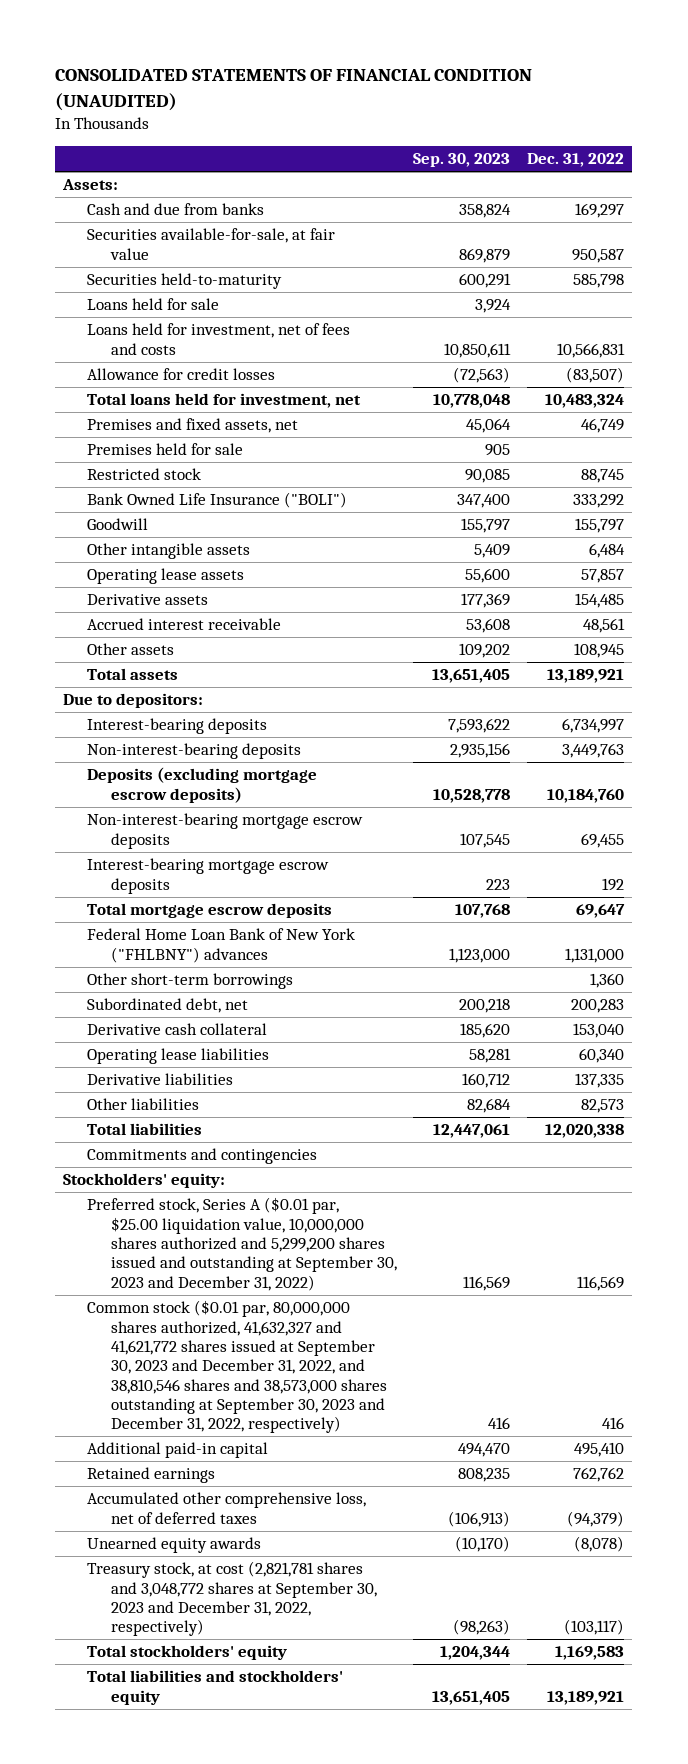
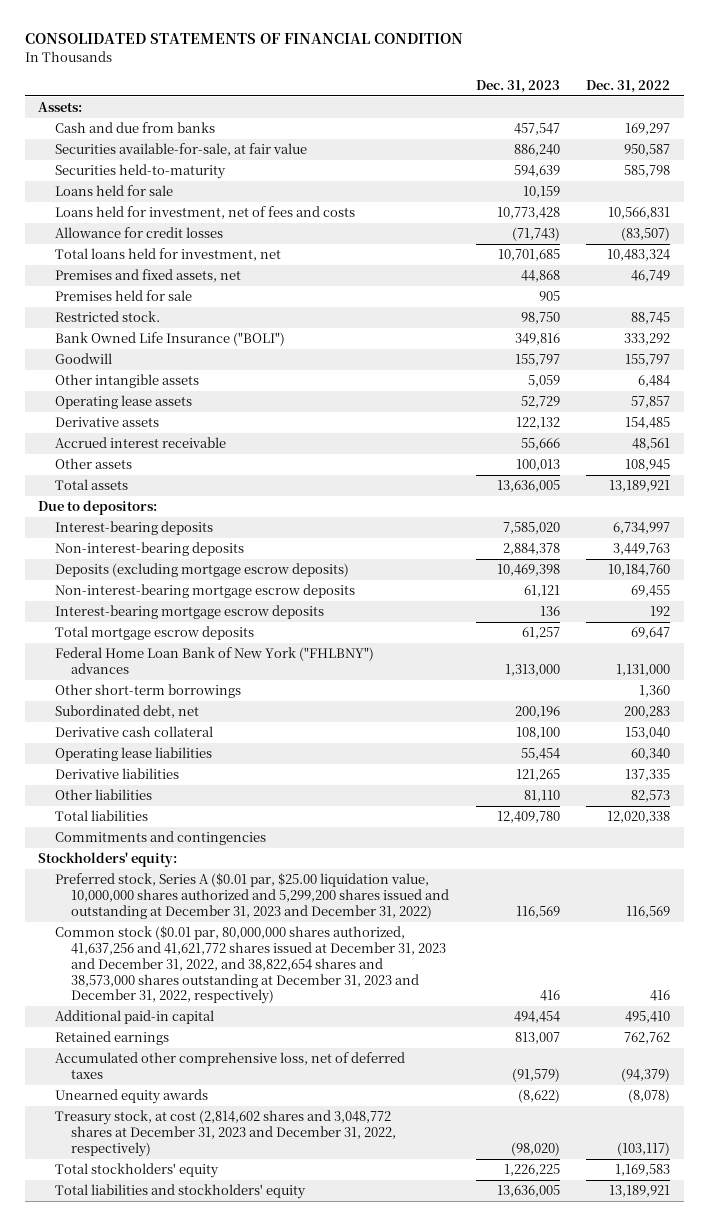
- CONSOLIDATED STATEMENTS OF FINANCIAL CONDITION (UNAUDITED)
+ CONSOLIDATED STATEMENTS OF FINANCIAL CONDITION
- | Sep. 30, 2023 | Dec. 31, 2022
+ | Dec. 31, 2023 | Dec. 31, 2022
- Restricted stock | 90,085 | 88,745
+ Restricted stock. | 98,750 | 88,745
- Preferred stock, Series A ($0.01 par, $25.00 liquidation value, 10,000,000 shares authorized and 5,299,200 shares issued and outstanding at September 30, 2023 and December 31, 2022) | 116,569 | 116,569
- Common stock ($0.01 par, 80,000,000 shares authorized, 41,632,327 and 41,621,772 shares issued at September 30, 2023 and December 31, 2022, and 38,810,546 shares and 38,573,000 shares outstanding at September 30, 2023 and December 31, 2022, respectively) | 416 | 416
+ Preferred stock, Series A ($0.01 par, $25.00 liquidation value, 10,000,000 shares authorized and 5,299,200 shares issued and outstanding at December 31, 2023 and December 31, 2022) | 116,569 | 116,569
+ Common stock ($0.01 par, 80,000,000 shares authorized, 41,637,256 and 41,621,772 shares issued at December 31, 2023 and December 31, 2022, and 38,822,654 shares and 38,573,000 shares outstanding at December 31, 2023 and December 31, 2022, respectively) | 416 | 416
- Treasury stock, at cost (2,821,781 shares and 3,048,772 shares at September 30, 2023 and December 31, 2022, respectively) | (98,263) | (103,117)
+ Treasury stock, at cost (2,814,602 shares and 3,048,772 shares at December 31, 2023 and December 31, 2022, respectively) | (98,020) | (103,117)

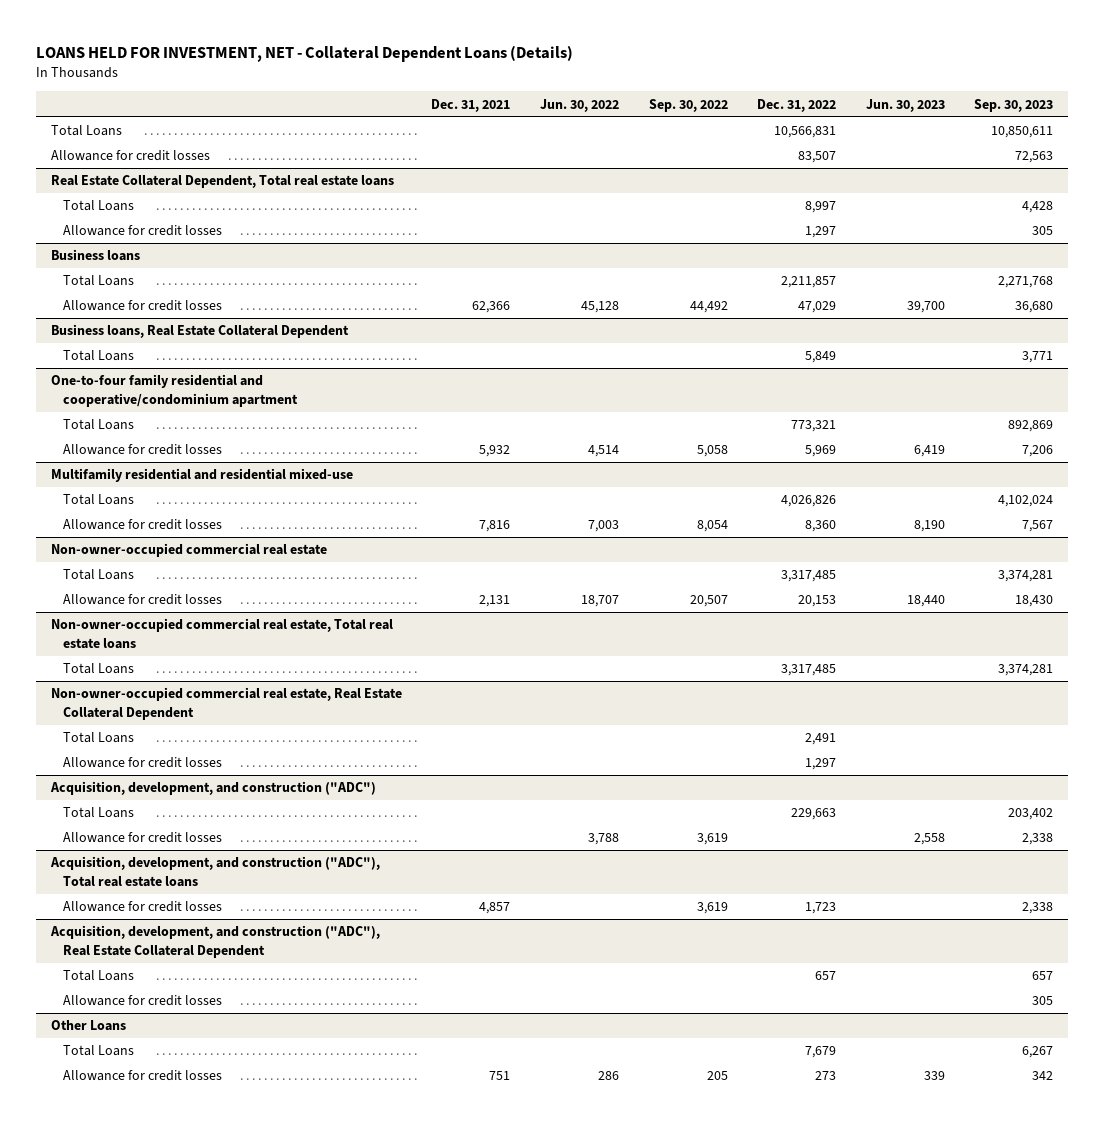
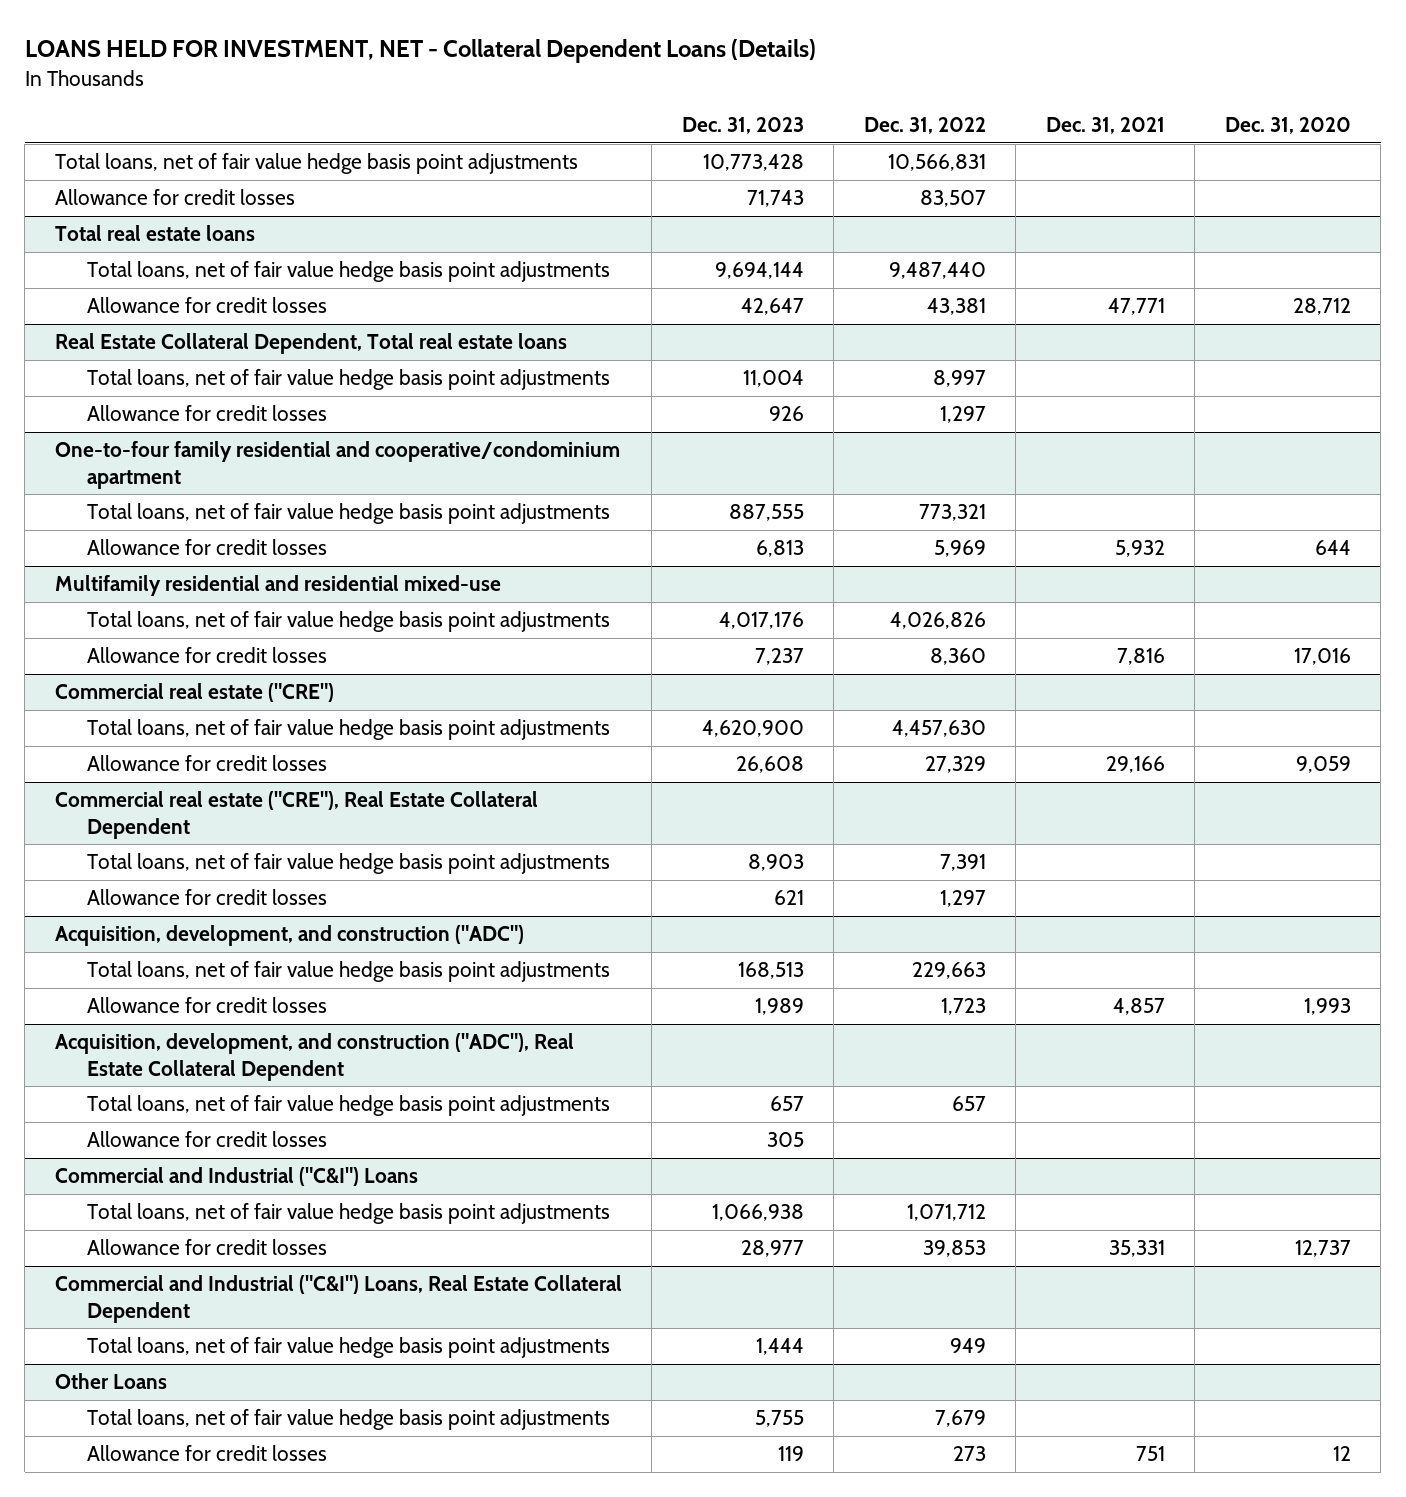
- | Dec. 31, 2021 | Jun. 30, 2022 | Sep. 30, 2022 | Dec. 31, 2022 | Jun. 30, 2023 | Sep. 30, 2023
+ | Dec. 31, 2023 | Dec. 31, 2022 | Dec. 31, 2021 | Dec. 31, 2020
- Total Loans | | | | 10,566,831 | | 10,850,611
+ Total loans, net of fair value hedge basis point adjustments | 10,773,428 | 10,566,831 | |
+ Total real estate loans
+ Total loans, net of fair value hedge basis point adjustments | 9,694,144 | 9,487,440 | |
+ Allowance for credit losses | 42,647 | 43,381 | 47,771 | 28,712
@ Real Estate Collateral Dependent, Total real estate loans
- Total Loans | | | | 8,997 | | 4,428
+ Total loans, net of fair value hedge basis point adjustments | 11,004 | 8,997 | |
- Business loans
- Total Loans | | | | 2,211,857 | | 2,271,768
- Allowance for credit losses | 62,366 | 45,128 | 44,492 | 47,029 | 39,700 | 36,680
- Business loans, Real Estate Collateral Dependent
- Total Loans | | | | 5,849 | | 3,771
@ One-to-four family residential and cooperative/condominium apartment
- Total Loans | | | | 773,321 | | 892,869
+ Total loans, net of fair value hedge basis point adjustments | 887,555 | 773,321 | |
@ Multifamily residential and residential mixed-use
- Total Loans | | | | 4,026,826 | | 4,102,024
+ Total loans, net of fair value hedge basis point adjustments | 4,017,176 | 4,026,826 | |
- Non-owner-occupied commercial real estate
- Total Loans | | | | 3,317,485 | | 3,374,281
- Allowance for credit losses | 2,131 | 18,707 | 20,507 | 20,153 | 18,440 | 18,430
- Non-owner-occupied commercial real estate, Total real estate loans
- Total Loans | | | | 3,317,485 | | 3,374,281
- Non-owner-occupied commercial real estate, Real Estate Collateral Dependent
- Total Loans | | | | 2,491 | |
+ Commercial real estate ("CRE")
+ Total loans, net of fair value hedge basis point adjustments | 4,620,900 | 4,457,630 | |
+ Allowance for credit losses | 26,608 | 27,329 | 29,166 | 9,059
+ Commercial real estate ("CRE"), Real Estate Collateral Dependent
+ Total loans, net of fair value hedge basis point adjustments | 8,903 | 7,391 | |
@ Acquisition, development, and construction ("ADC")
- Total Loans | | | | 229,663 | | 203,402
- Allowance for credit losses | | 3,788 | 3,619 | | 2,558 | 2,338
- Acquisition, development, and construction ("ADC"), Total real estate loans
@ Acquisition, development, and construction ("ADC")
+ Total loans, net of fair value hedge basis point adjustments | 168,513 | 229,663 | |
@ Acquisition, development, and construction ("ADC"), Real Estate Collateral Dependent
- Total Loans | | | | 657 | | 657
+ Total loans, net of fair value hedge basis point adjustments | 657 | 657 | |
+ Commercial and Industrial ("C&I") Loans
+ Total loans, net of fair value hedge basis point adjustments | 1,066,938 | 1,071,712 | |
+ Allowance for credit losses | 28,977 | 39,853 | 35,331 | 12,737
+ Commercial and Industrial ("C&I") Loans, Real Estate Collateral Dependent
+ Total loans, net of fair value hedge basis point adjustments | 1,444 | 949 | |
@ Other Loans
- Total Loans | | | | 7,679 | | 6,267
+ Total loans, net of fair value hedge basis point adjustments | 5,755 | 7,679 | |

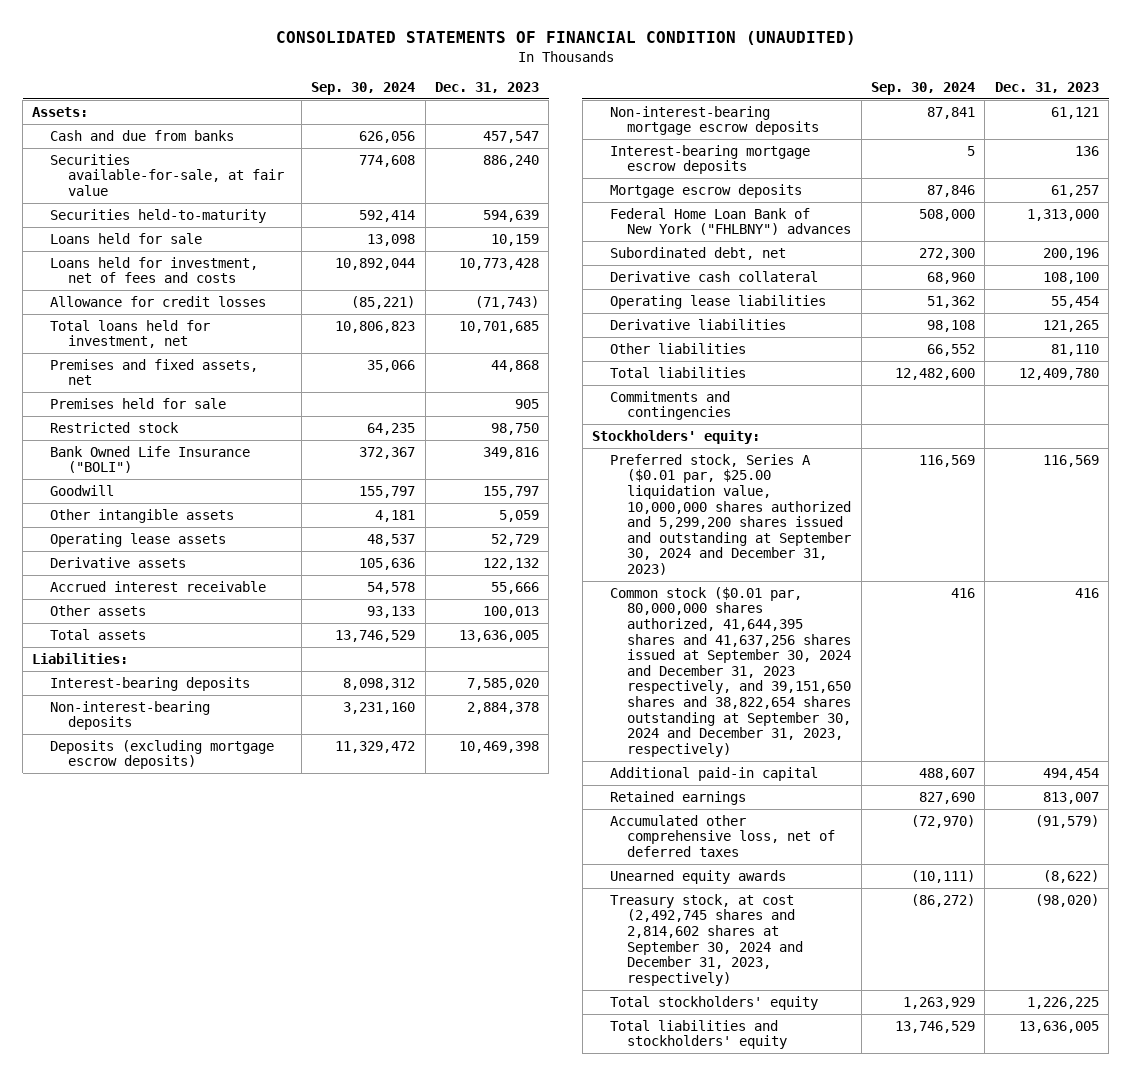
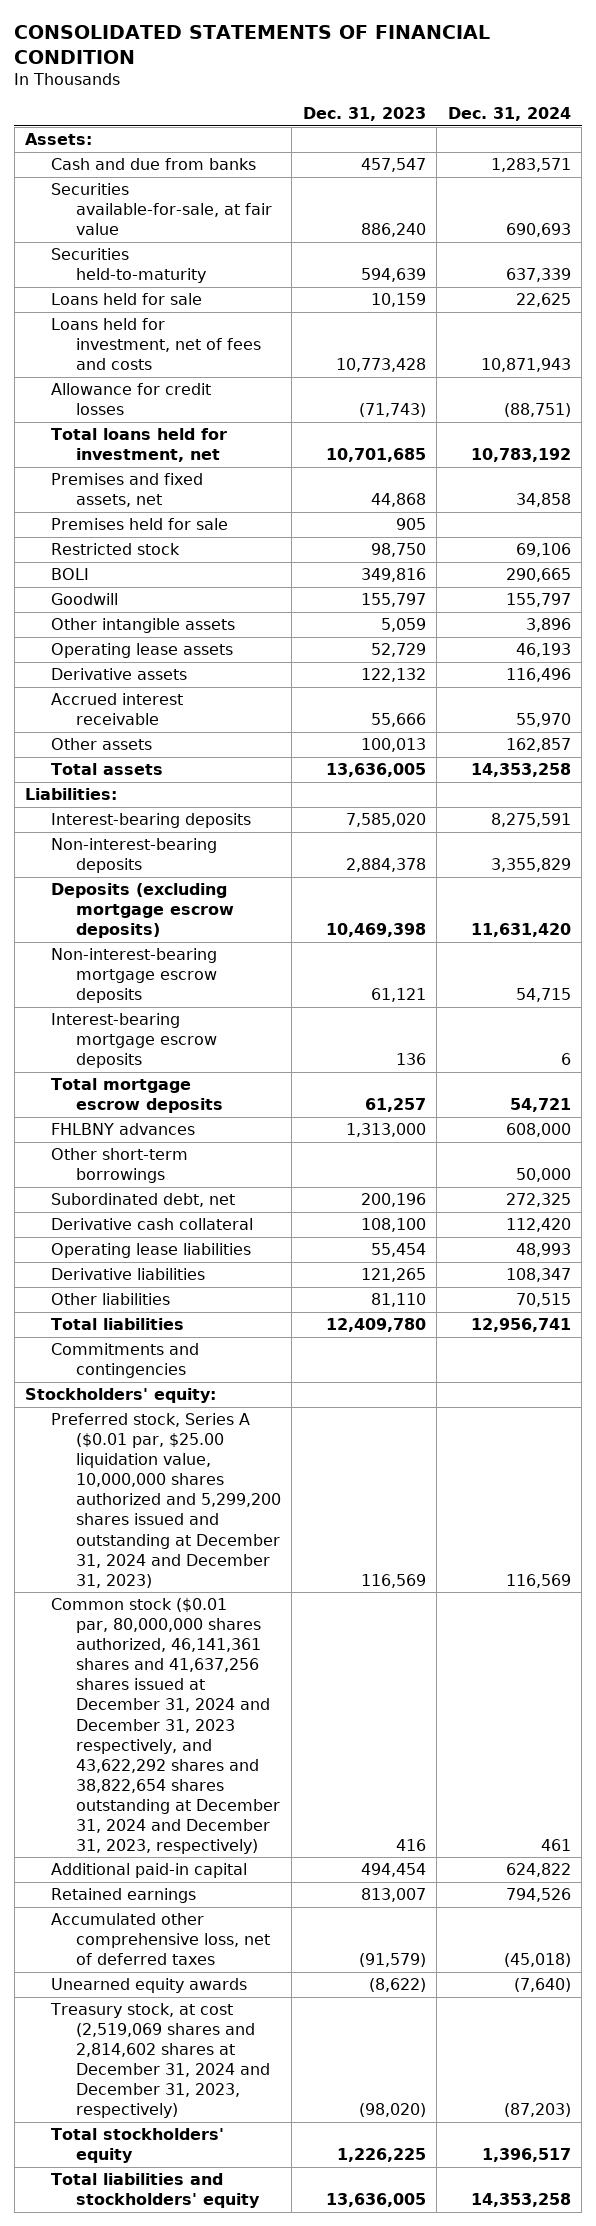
- CONSOLIDATED STATEMENTS OF FINANCIAL CONDITION (UNAUDITED)
+ CONSOLIDATED STATEMENTS OF FINANCIAL CONDITION
- | Sep. 30, 2024 | Dec. 31, 2023
+ | Dec. 31, 2023 | Dec. 31, 2024
- Bank Owned Life Insurance ("BOLI") | 372,367 | 349,816
+ BOLI | 349,816 | 290,665
- Mortgage escrow deposits | 87,846 | 61,257
- Federal Home Loan Bank of New York ("FHLBNY") advances | 508,000 | 1,313,000
+ Total mortgage escrow deposits | 61,257 | 54,721
+ FHLBNY advances | 1,313,000 | 608,000
+ Other short-term borrowings | | 50,000
- Preferred stock, Series A ($0.01 par, $25.00 liquidation value, 10,000,000 shares authorized and 5,299,200 shares issued and outstanding at September 30, 2024 and December 31, 2023) | 116,569 | 116,569
- Common stock ($0.01 par, 80,000,000 shares authorized, 41,644,395 shares and 41,637,256 shares issued at September 30, 2024 and December 31, 2023 respectively, and 39,151,650 shares and 38,822,654 shares outstanding at September 30, 2024 and December 31, 2023, respectively) | 416 | 416
+ Preferred stock, Series A ($0.01 par, $25.00 liquidation value, 10,000,000 shares authorized and 5,299,200 shares issued and outstanding at December 31, 2024 and December 31, 2023) | 116,569 | 116,569
+ Common stock ($0.01 par, 80,000,000 shares authorized, 46,141,361 shares and 41,637,256 shares issued at December 31, 2024 and December 31, 2023 respectively, and 43,622,292 shares and 38,822,654 shares outstanding at December 31, 2024 and December 31, 2023, respectively) | 416 | 461
- Treasury stock, at cost (2,492,745 shares and 2,814,602 shares at September 30, 2024 and December 31, 2023, respectively) | (86,272) | (98,020)
+ Treasury stock, at cost (2,519,069 shares and 2,814,602 shares at December 31, 2024 and December 31, 2023, respectively) | (98,020) | (87,203)

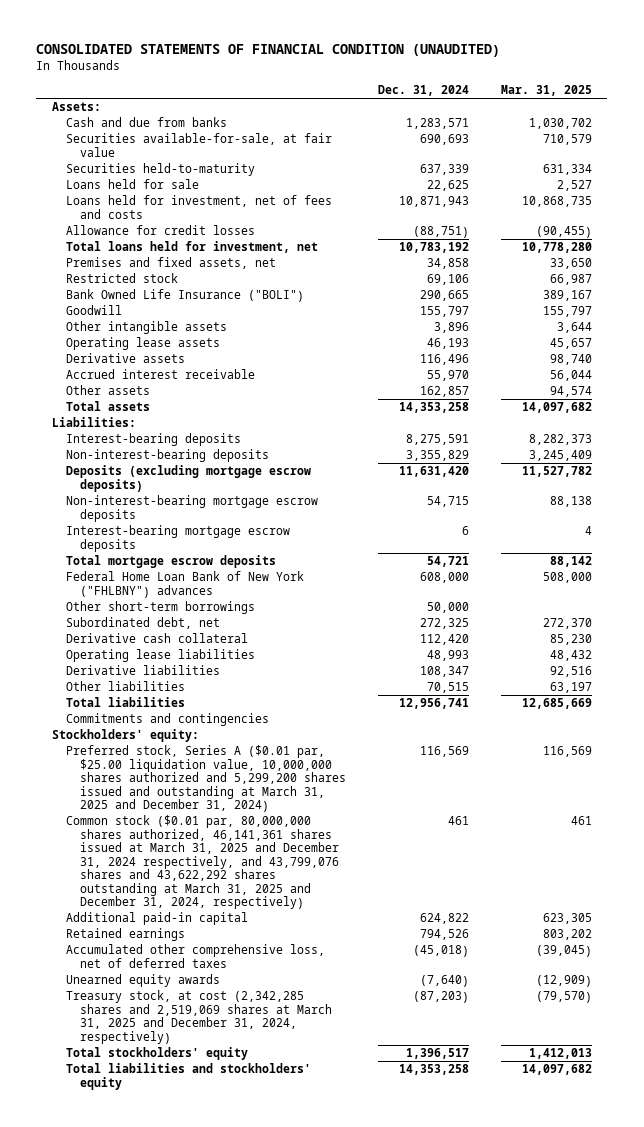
- CONSOLIDATED STATEMENTS OF FINANCIAL CONDITION
+ CONSOLIDATED STATEMENTS OF FINANCIAL CONDITION (UNAUDITED)
- | Dec. 31, 2023 | Dec. 31, 2024
+ | Dec. 31, 2024 | Mar. 31, 2025
- Premises held for sale | 905 |
- BOLI | 349,816 | 290,665
+ Bank Owned Life Insurance ("BOLI") | 290,665 | 389,167
- FHLBNY advances | 1,313,000 | 608,000
+ Federal Home Loan Bank of New York ("FHLBNY") advances | 608,000 | 508,000
- Preferred stock, Series A ($0.01 par, $25.00 liquidation value, 10,000,000 shares authorized and 5,299,200 shares issued and outstanding at December 31, 2024 and December 31, 2023) | 116,569 | 116,569
- Common stock ($0.01 par, 80,000,000 shares authorized, 46,141,361 shares and 41,637,256 shares issued at December 31, 2024 and December 31, 2023 respectively, and 43,622,292 shares and 38,822,654 shares outstanding at December 31, 2024 and December 31, 2023, respectively) | 416 | 461
+ Preferred stock, Series A ($0.01 par, $25.00 liquidation value, 10,000,000 shares authorized and 5,299,200 shares issued and outstanding at March 31, 2025 and December 31, 2024) | 116,569 | 116,569
+ Common stock ($0.01 par, 80,000,000 shares authorized, 46,141,361 shares issued at March 31, 2025 and December 31, 2024 respectively, and 43,799,076 shares and 43,622,292 shares outstanding at March 31, 2025 and December 31, 2024, respectively) | 461 | 461
- Treasury stock, at cost (2,519,069 shares and 2,814,602 shares at December 31, 2024 and December 31, 2023, respectively) | (98,020) | (87,203)
+ Treasury stock, at cost (2,342,285 shares and 2,519,069 shares at March 31, 2025 and December 31, 2024, respectively) | (87,203) | (79,570)

